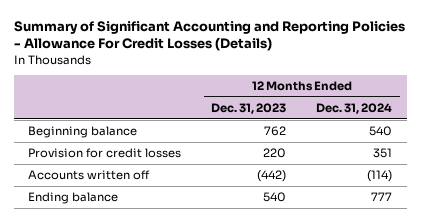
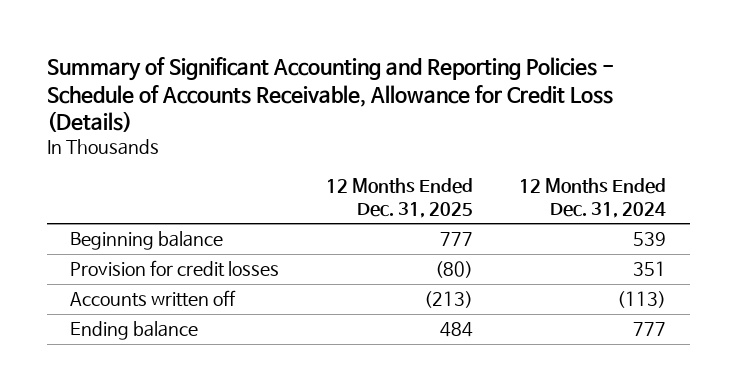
- Summary of Significant Accounting and Reporting Policies - Allowance For Credit Losses (Details)
+ Summary of Significant Accounting and Reporting Policies - Schedule of Accounts Receivable, Allowance for Credit Loss (Details)
- | 12 Months Ended Dec. 31, 2023 | 12 Months Ended Dec. 31, 2024
+ | 12 Months Ended Dec. 31, 2025 | 12 Months Ended Dec. 31, 2024
- Beginning balance | 762 | 540
+ Beginning balance | 777 | 539
- Accounts written off | (442) | (114)
+ Accounts written off | (213) | (113)

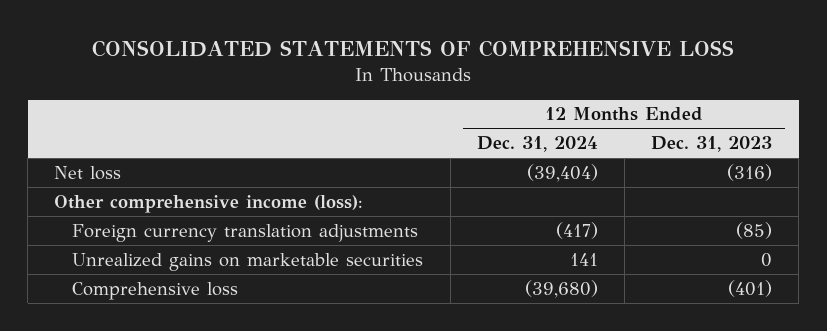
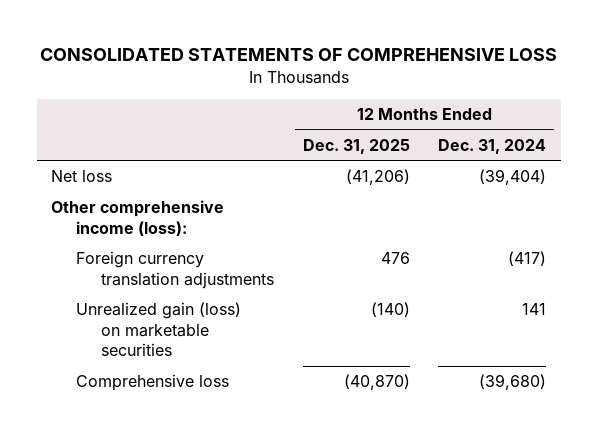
- | 12 Months Ended Dec. 31, 2024 | 12 Months Ended Dec. 31, 2023
+ | 12 Months Ended Dec. 31, 2025 | 12 Months Ended Dec. 31, 2024
- Unrealized gains on marketable securities | 141 | 0
+ Unrealized gain (loss) on marketable securities | (140) | 141

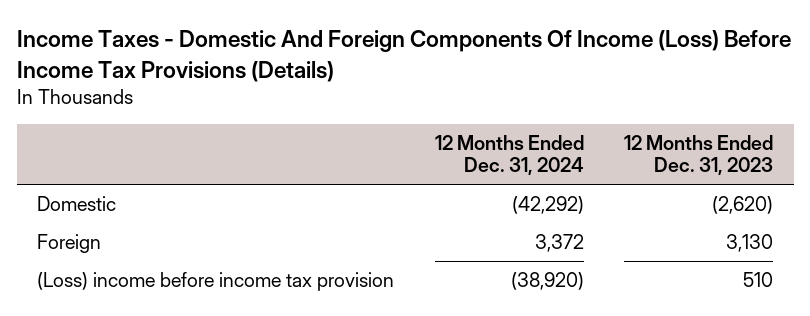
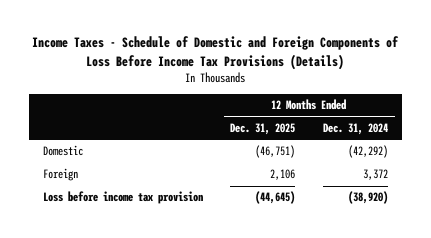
- Income Taxes - Domestic And Foreign Components Of Income (Loss) Before Income Tax Provisions (Details)
+ Income Taxes - Schedule of Domestic and Foreign Components of Loss Before Income Tax Provisions (Details)
- | 12 Months Ended Dec. 31, 2024 | 12 Months Ended Dec. 31, 2023
+ | 12 Months Ended Dec. 31, 2025 | 12 Months Ended Dec. 31, 2024
- (Loss) income before income tax provision | (38,920) | 510
+ Loss before income tax provision | (44,645) | (38,920)

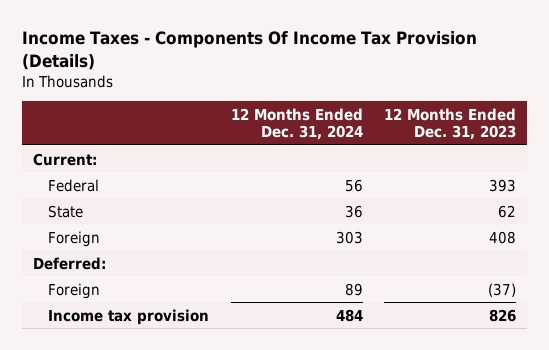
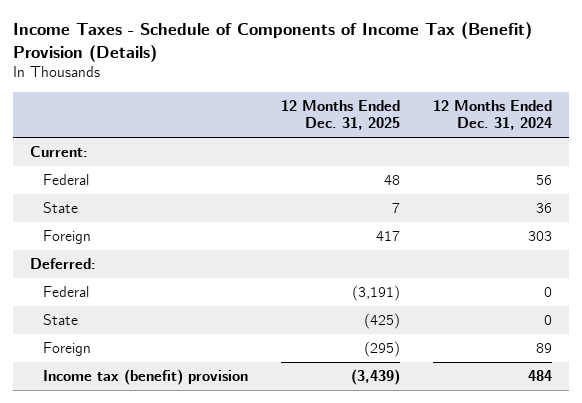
- Income Taxes - Components Of Income Tax Provision (Details)
+ Income Taxes - Schedule of Components of Income Tax (Benefit) Provision (Details)
- | 12 Months Ended Dec. 31, 2024 | 12 Months Ended Dec. 31, 2023
+ | 12 Months Ended Dec. 31, 2025 | 12 Months Ended Dec. 31, 2024
+ Federal | (3,191) | 0
+ State | (425) | 0
- Income tax provision | 484 | 826
+ Income tax (benefit) provision | (3,439) | 484

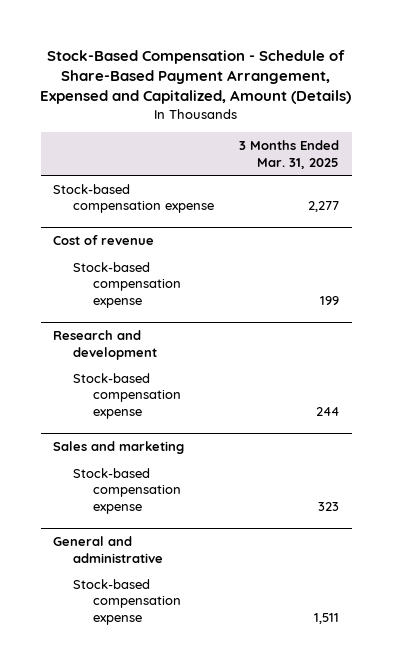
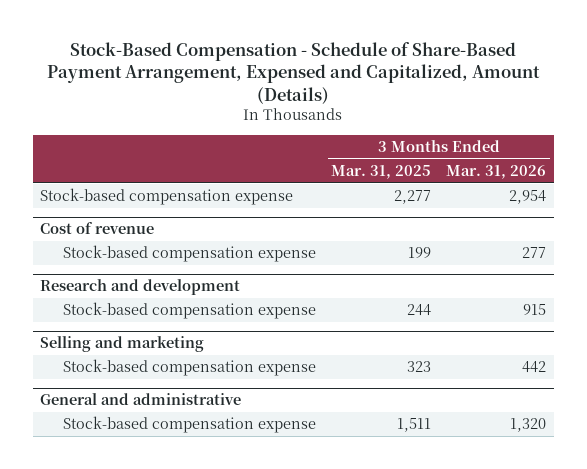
- | 3 Months Ended Mar. 31, 2025
+ | 3 Months Ended Mar. 31, 2025 | 3 Months Ended Mar. 31, 2026
- Sales and marketing
+ Selling and marketing

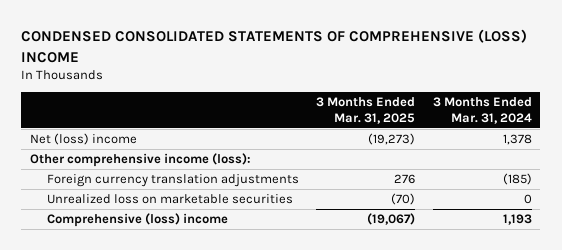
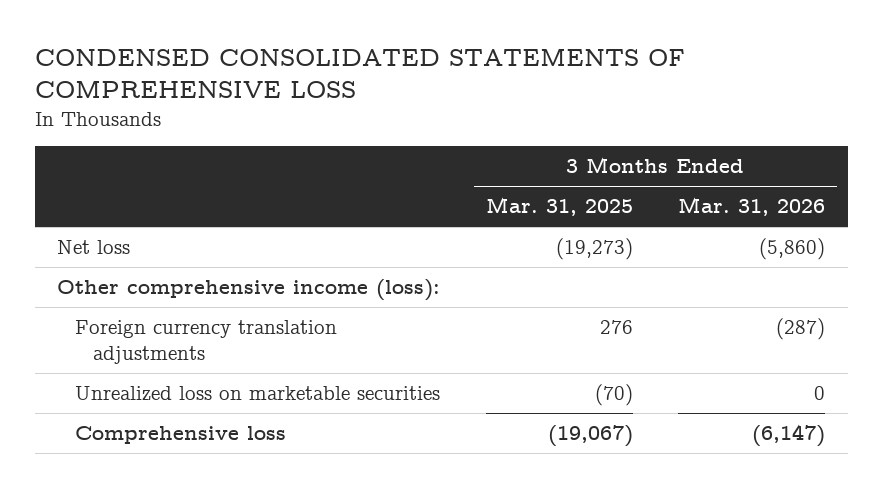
- CONDENSED CONSOLIDATED STATEMENTS OF COMPREHENSIVE (LOSS) INCOME
+ CONDENSED CONSOLIDATED STATEMENTS OF COMPREHENSIVE LOSS
- | 3 Months Ended Mar. 31, 2025 | 3 Months Ended Mar. 31, 2024
+ | 3 Months Ended Mar. 31, 2025 | 3 Months Ended Mar. 31, 2026
- Net (loss) income | (19,273) | 1,378
+ Net loss | (19,273) | (5,860)
- Comprehensive (loss) income | (19,067) | 1,193
+ Comprehensive loss | (19,067) | (6,147)

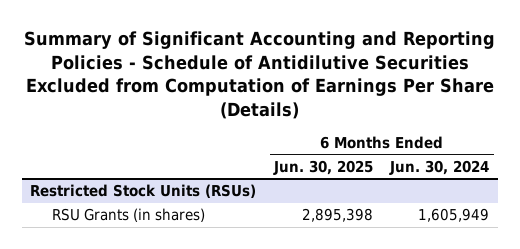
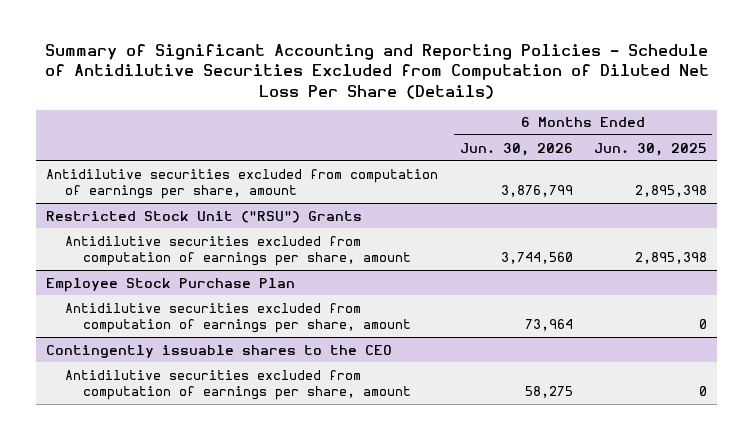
- Summary of Significant Accounting and Reporting Policies - Schedule of Antidilutive Securities Excluded from Computation of Earnings Per Share (Details)
+ Summary of Significant Accounting and Reporting Policies - Schedule of Antidilutive Securities Excluded from Computation of Diluted Net Loss Per Share (Details)
- | 6 Months Ended Jun. 30, 2025 | 6 Months Ended Jun. 30, 2024
+ | 6 Months Ended Jun. 30, 2026 | 6 Months Ended Jun. 30, 2025
- Restricted Stock Units (RSUs)
- RSU Grants (in shares) | 2,895,398 | 1,605,949
+ Antidilutive securities excluded from computation of earnings per share, amount | 3,876,799 | 2,895,398
+ Restricted Stock Unit ("RSU") Grants
+ Antidilutive securities excluded from computation of earnings per share, amount | 3,744,560 | 2,895,398
+ Employee Stock Purchase Plan
+ Antidilutive securities excluded from computation of earnings per share, amount | 73,964 | 0
+ Contingently issuable shares to the CEO
+ Antidilutive securities excluded from computation of earnings per share, amount | 58,275 | 0

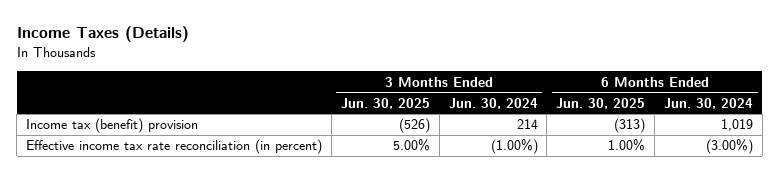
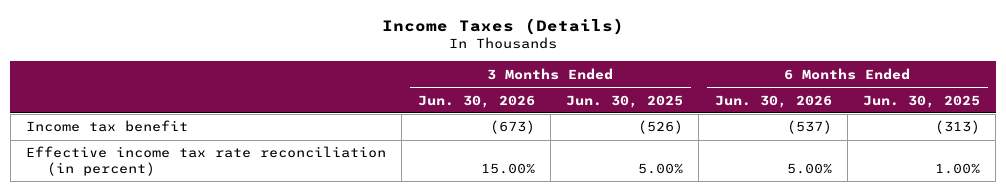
- | 3 Months Ended Jun. 30, 2025 | 3 Months Ended Jun. 30, 2024 | 6 Months Ended Jun. 30, 2025 | 6 Months Ended Jun. 30, 2024
+ | 3 Months Ended Jun. 30, 2026 | 3 Months Ended Jun. 30, 2025 | 6 Months Ended Jun. 30, 2026 | 6 Months Ended Jun. 30, 2025
- Income tax (benefit) provision | (526) | 214 | (313) | 1,019
+ Income tax benefit | (673) | (526) | (537) | (313)

